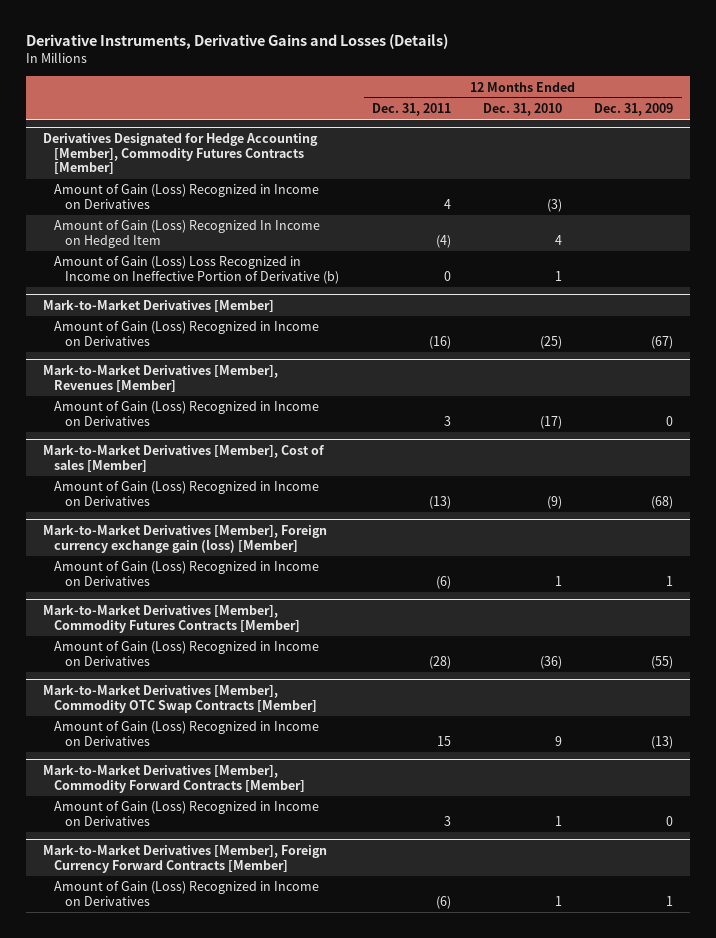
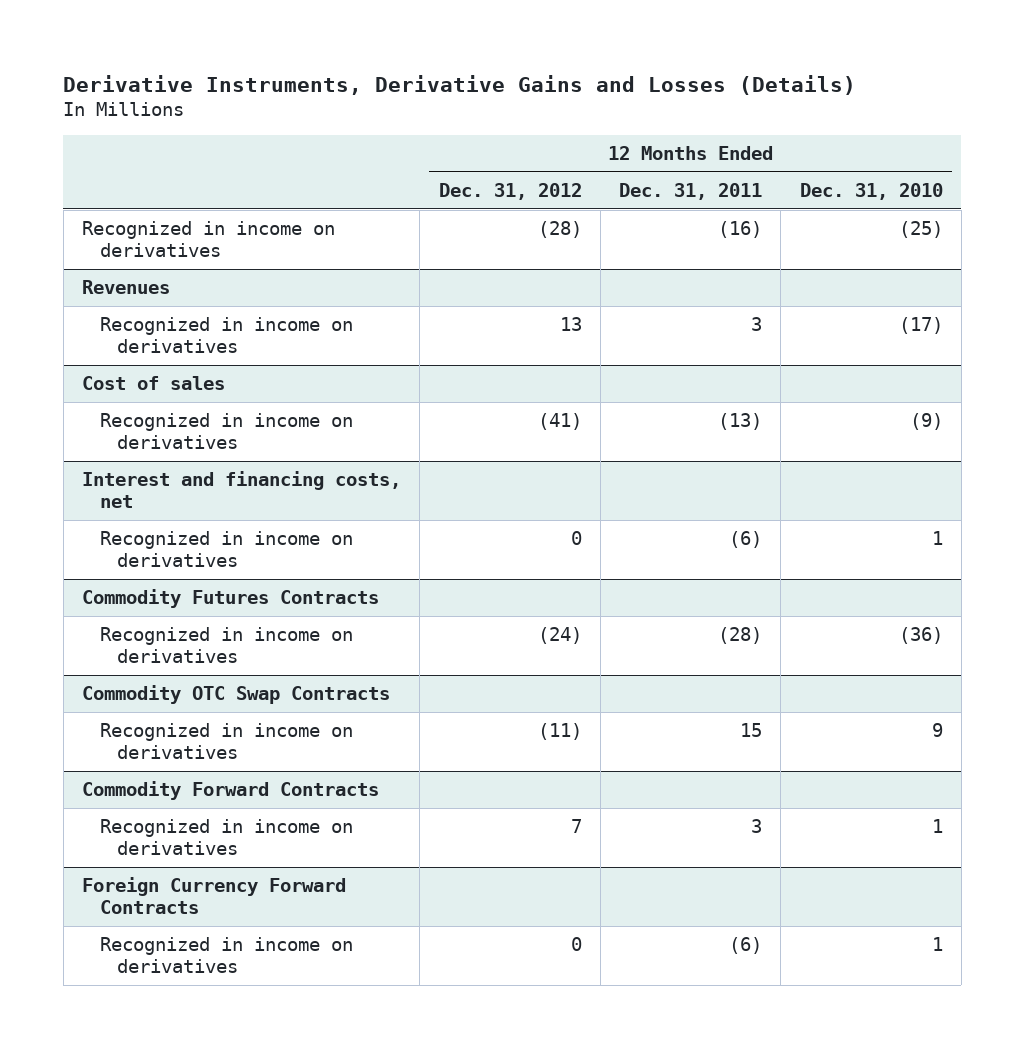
- | 12 Months Ended Dec. 31, 2011 | 12 Months Ended Dec. 31, 2010 | 12 Months Ended Dec. 31, 2009
+ | 12 Months Ended Dec. 31, 2012 | 12 Months Ended Dec. 31, 2011 | 12 Months Ended Dec. 31, 2010
- Derivatives Designated for Hedge Accounting [Member], Commodity Futures Contracts [Member]
- Amount of Gain (Loss) Recognized in Income on Derivatives | 4 | (3) |
- Amount of Gain (Loss) Recognized In Income on Hedged Item | (4) | 4 |
- Amount of Gain (Loss) Loss Recognized in Income on Ineffective Portion of Derivative (b) | 0 | 1 |
- Mark-to-Market Derivatives [Member]
- Amount of Gain (Loss) Recognized in Income on Derivatives | (16) | (25) | (67)
- Mark-to-Market Derivatives [Member], Revenues [Member]
- Amount of Gain (Loss) Recognized in Income on Derivatives | 3 | (17) | 0
- Mark-to-Market Derivatives [Member], Cost of sales [Member]
- Amount of Gain (Loss) Recognized in Income on Derivatives | (13) | (9) | (68)
- Mark-to-Market Derivatives [Member], Foreign currency exchange gain (loss) [Member]
- Amount of Gain (Loss) Recognized in Income on Derivatives | (6) | 1 | 1
- Mark-to-Market Derivatives [Member], Commodity Futures Contracts [Member]
- Amount of Gain (Loss) Recognized in Income on Derivatives | (28) | (36) | (55)
- Mark-to-Market Derivatives [Member], Commodity OTC Swap Contracts [Member]
- Amount of Gain (Loss) Recognized in Income on Derivatives | 15 | 9 | (13)
- Mark-to-Market Derivatives [Member], Commodity Forward Contracts [Member]
- Amount of Gain (Loss) Recognized in Income on Derivatives | 3 | 1 | 0
- Mark-to-Market Derivatives [Member], Foreign Currency Forward Contracts [Member]
- Amount of Gain (Loss) Recognized in Income on Derivatives | (6) | 1 | 1
+ Recognized in income on derivatives | (28) | (16) | (25)
+ Revenues
+ Recognized in income on derivatives | 13 | 3 | (17)
+ Cost of sales
+ Recognized in income on derivatives | (41) | (13) | (9)
+ Interest and financing costs, net
+ Recognized in income on derivatives | 0 | (6) | 1
+ Commodity Futures Contracts
+ Recognized in income on derivatives | (24) | (28) | (36)
+ Commodity OTC Swap Contracts
+ Recognized in income on derivatives | (11) | 15 | 9
+ Commodity Forward Contracts
+ Recognized in income on derivatives | 7 | 3 | 1
+ Foreign Currency Forward Contracts
+ Recognized in income on derivatives | 0 | (6) | 1

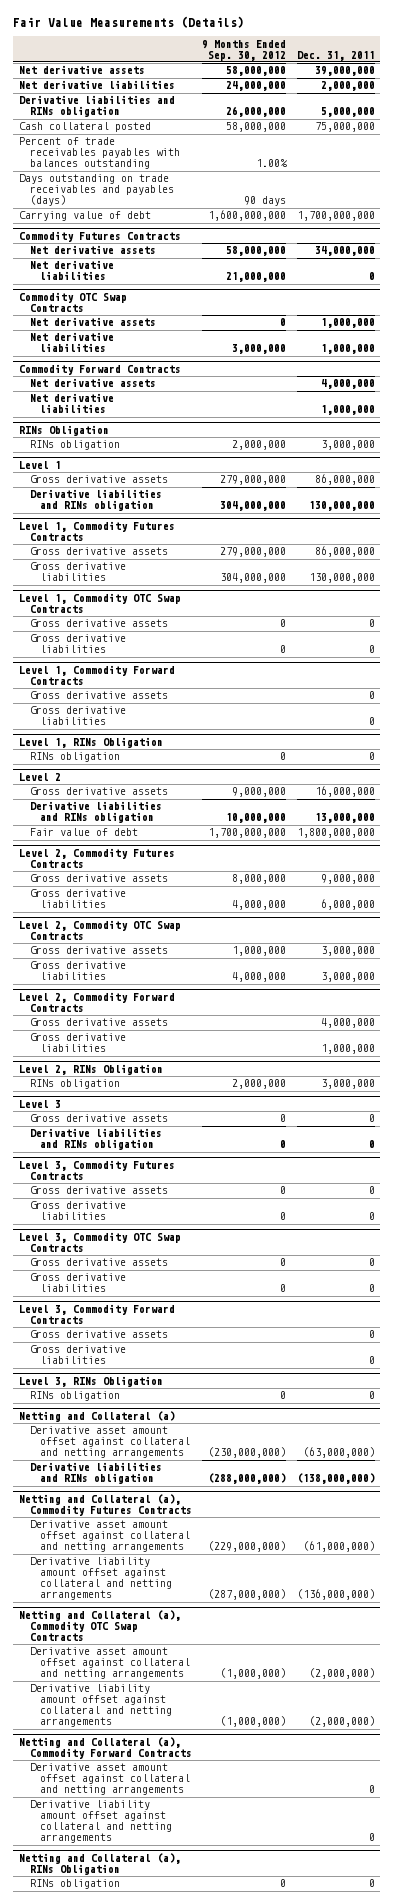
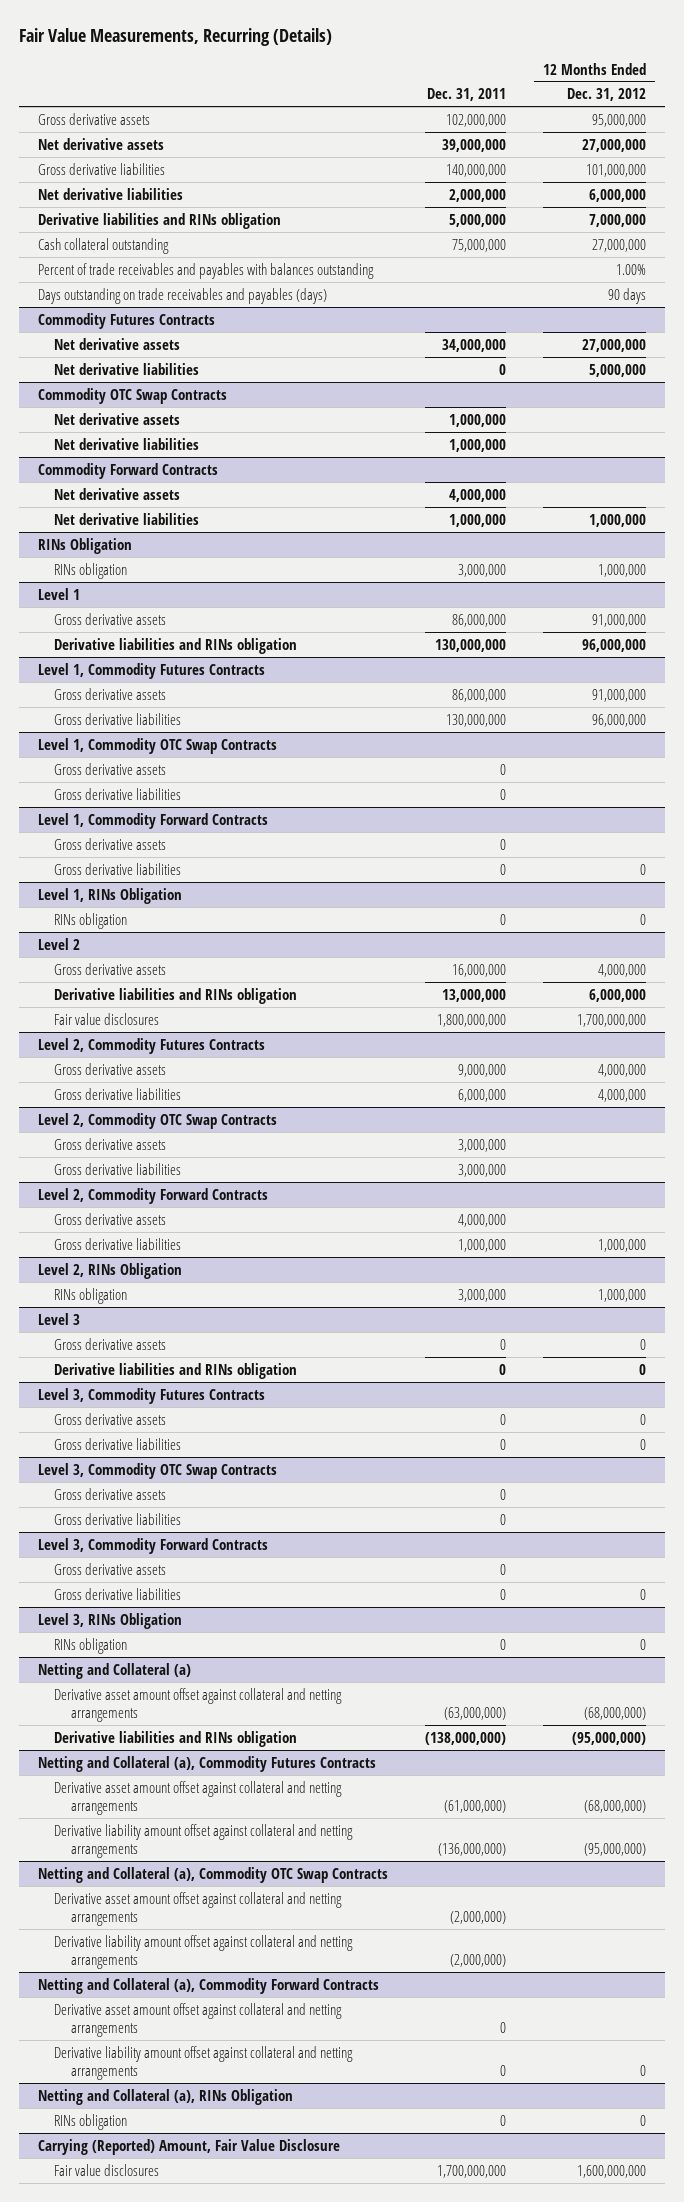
- Fair Value Measurements (Details)
+ Fair Value Measurements, Recurring (Details)
- | 9 Months Ended Sep. 30, 2012 | Dec. 31, 2011
+ | Dec. 31, 2011 | 12 Months Ended Dec. 31, 2012
+ Gross derivative assets | 102,000,000 | 95,000,000
+ Gross derivative liabilities | 140,000,000 | 101,000,000
- Cash collateral posted | 58,000,000 | 75,000,000
- Percent of trade receivables payables with balances outstanding | 1.00% |
+ Cash collateral outstanding | 75,000,000 | 27,000,000
+ Percent of trade receivables and payables with balances outstanding | | 1.00%
- Carrying value of debt | 1,600,000,000 | 1,700,000,000
@ Level 2
- Fair value of debt | 1,700,000,000 | 1,800,000,000
+ Fair value disclosures | 1,800,000,000 | 1,700,000,000
+ Carrying (Reported) Amount, Fair Value Disclosure
+ Fair value disclosures | 1,700,000,000 | 1,600,000,000

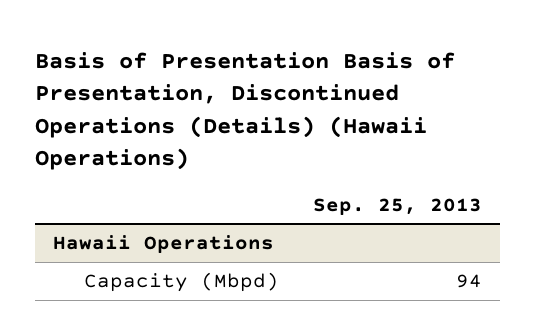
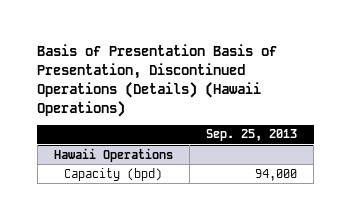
@ Hawaii Operations
- Capacity (Mbpd) | 94
+ Capacity (bpd) | 94,000

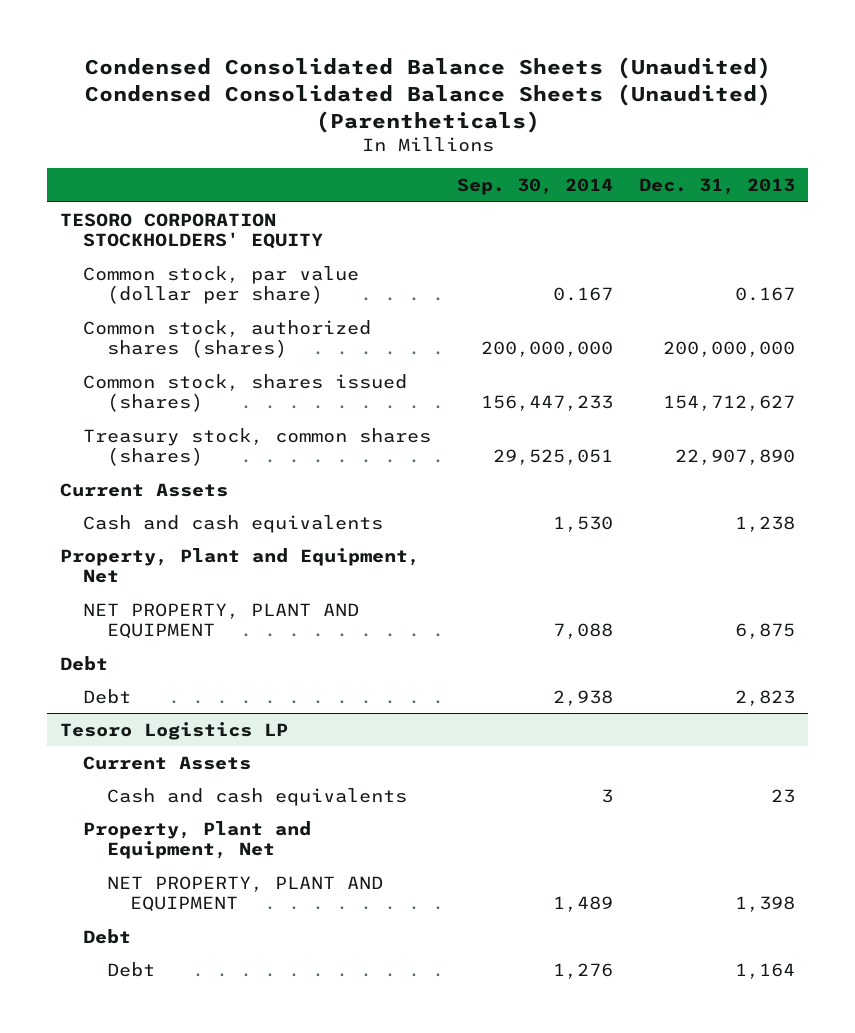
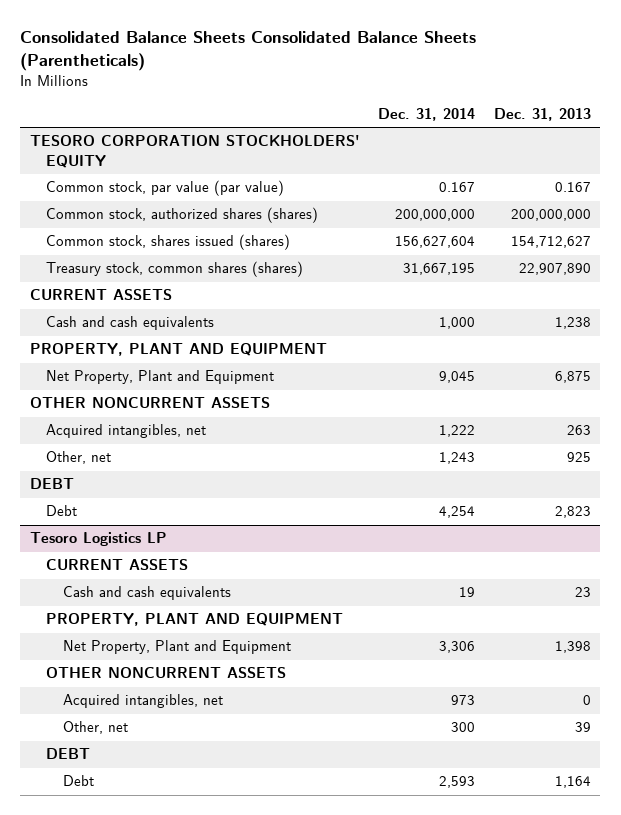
- Condensed Consolidated Balance Sheets (Unaudited) Condensed Consolidated Balance Sheets (Unaudited) (Parentheticals)
+ Consolidated Balance Sheets Consolidated Balance Sheets (Parentheticals)
- | Sep. 30, 2014 | Dec. 31, 2013
+ | Dec. 31, 2014 | Dec. 31, 2013
- Common stock, par value (dollar per share) | 0.167 | 0.167
+ Common stock, par value (par value) | 0.167 | 0.167
- Current Assets
+ CURRENT ASSETS
- Property, Plant and Equipment, Net
- NET PROPERTY, PLANT AND EQUIPMENT | 7,088 | 6,875
- Debt
+ PROPERTY, PLANT AND EQUIPMENT
+ Net Property, Plant and Equipment | 9,045 | 6,875
+ OTHER NONCURRENT ASSETS
+ Acquired intangibles, net | 1,222 | 263
+ Other, net | 1,243 | 925
+ DEBT
@ Tesoro Logistics LP
- Current Assets
+ CURRENT ASSETS
- Property, Plant and Equipment, Net
- NET PROPERTY, PLANT AND EQUIPMENT | 1,489 | 1,398
- Debt
+ PROPERTY, PLANT AND EQUIPMENT
+ Net Property, Plant and Equipment | 3,306 | 1,398
+ OTHER NONCURRENT ASSETS
+ Acquired intangibles, net | 973 | 0
+ Other, net | 300 | 39
+ DEBT

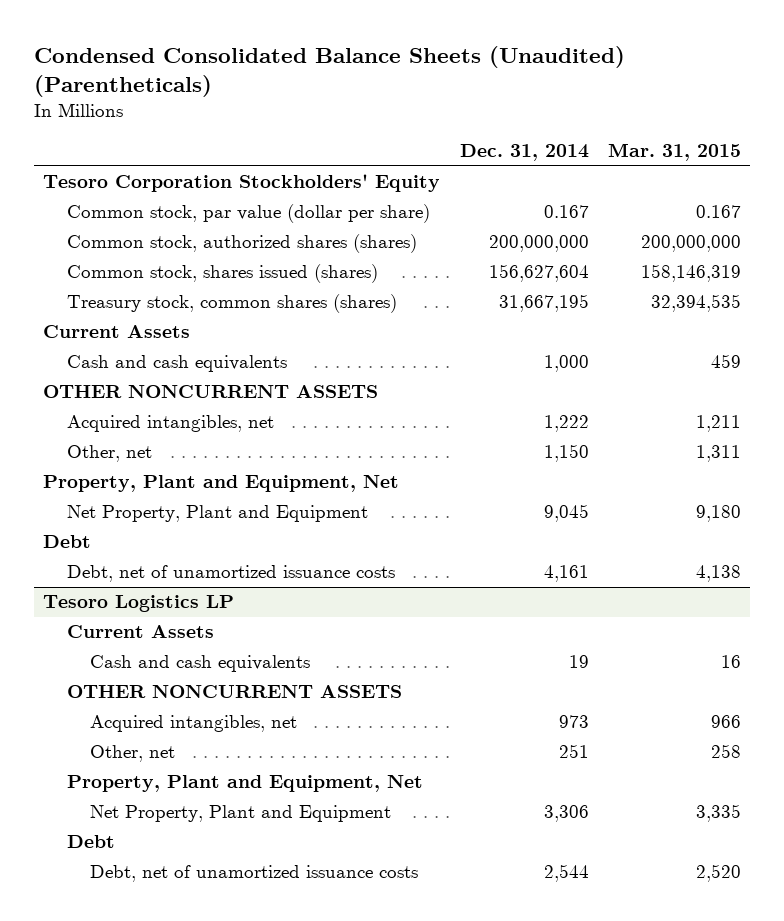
- Consolidated Balance Sheets Consolidated Balance Sheets (Parentheticals)
+ Condensed Consolidated Balance Sheets (Unaudited) (Parentheticals)
- | Dec. 31, 2014 | Dec. 31, 2013
+ | Dec. 31, 2014 | Mar. 31, 2015
- TESORO CORPORATION STOCKHOLDERS' EQUITY
- Common stock, par value (par value) | 0.167 | 0.167
+ Tesoro Corporation Stockholders' Equity
+ Common stock, par value (dollar per share) | 0.167 | 0.167
- CURRENT ASSETS
+ Current Assets
- PROPERTY, PLANT AND EQUIPMENT
- Other, net | 1,243 | 925
- DEBT
- Debt | 4,254 | 2,823
+ Other, net | 1,150 | 1,311
+ Property, Plant and Equipment, Net
moved down: Net Property, Plant and Equipment | 9,045 | 9,180
+ Debt
+ Debt, net of unamortized issuance costs | 4,161 | 4,138
@ Tesoro Logistics LP
- CURRENT ASSETS
+ Current Assets
- PROPERTY, PLANT AND EQUIPMENT
- Other, net | 300 | 39
- DEBT
- Debt | 2,593 | 1,164
+ Other, net | 251 | 258
+ Property, Plant and Equipment, Net
moved down: Net Property, Plant and Equipment | 3,306 | 3,335
+ Debt
+ Debt, net of unamortized issuance costs | 2,544 | 2,520

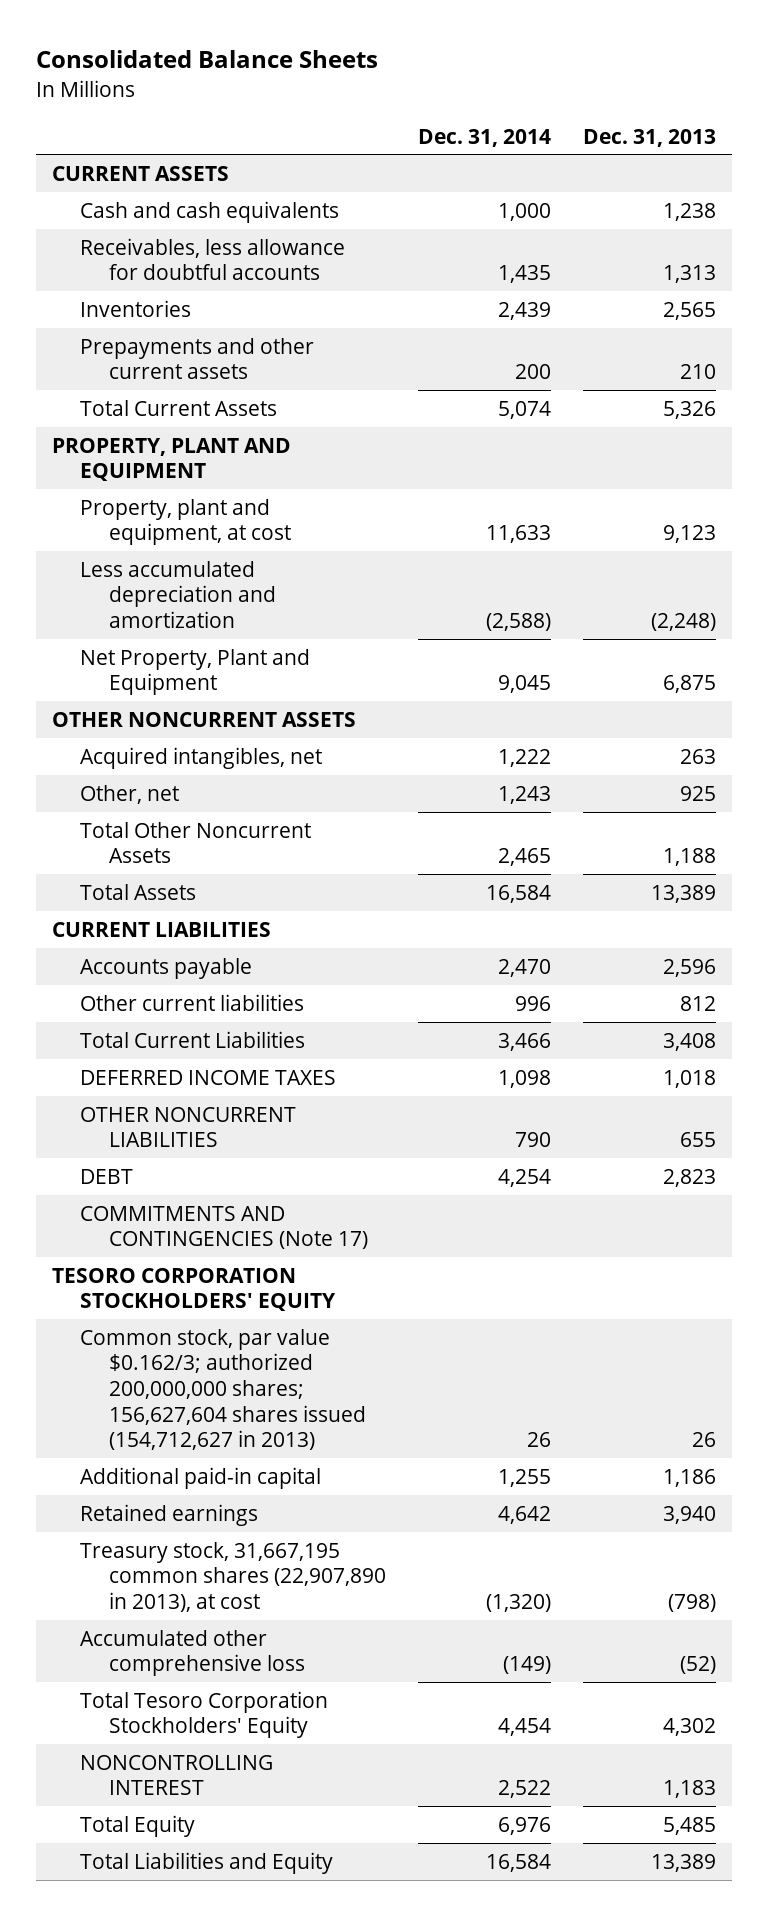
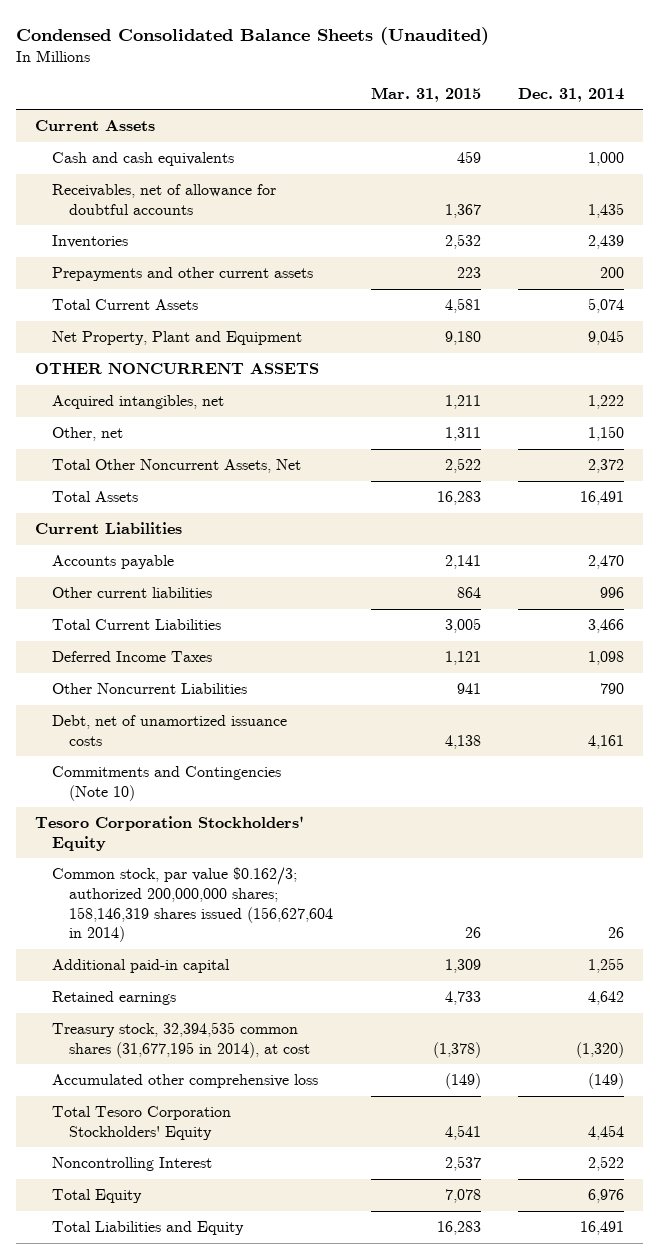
- Consolidated Balance Sheets
+ Condensed Consolidated Balance Sheets (Unaudited)
- | Dec. 31, 2014 | Dec. 31, 2013
+ | Mar. 31, 2015 | Dec. 31, 2014
- CURRENT ASSETS
+ Current Assets
- Receivables, less allowance for doubtful accounts | 1,435 | 1,313
+ Receivables, net of allowance for doubtful accounts | 1,367 | 1,435
- PROPERTY, PLANT AND EQUIPMENT
- Property, plant and equipment, at cost | 11,633 | 9,123
- Less accumulated depreciation and amortization | (2,588) | (2,248)
- Other, net | 1,243 | 925
- Total Other Noncurrent Assets | 2,465 | 1,188
- Total Assets | 16,584 | 13,389
- CURRENT LIABILITIES
+ Other, net | 1,311 | 1,150
+ Total Other Noncurrent Assets, Net | 2,522 | 2,372
+ Total Assets | 16,283 | 16,491
+ Current Liabilities
- DEFERRED INCOME TAXES | 1,098 | 1,018
- OTHER NONCURRENT LIABILITIES | 790 | 655
- DEBT | 4,254 | 2,823
- COMMITMENTS AND CONTINGENCIES (Note 17)
- TESORO CORPORATION STOCKHOLDERS' EQUITY
- Common stock, par value $0.162/3; authorized 200,000,000 shares; 156,627,604 shares issued (154,712,627 in 2013) | 26 | 26
+ Deferred Income Taxes | 1,121 | 1,098
+ Other Noncurrent Liabilities | 941 | 790
+ Debt, net of unamortized issuance costs | 4,138 | 4,161
+ Commitments and Contingencies (Note 10)
+ Tesoro Corporation Stockholders' Equity
+ Common stock, par value $0.162/3; authorized 200,000,000 shares; 158,146,319 shares issued (156,627,604 in 2014) | 26 | 26
- Treasury stock, 31,667,195 common shares (22,907,890 in 2013), at cost | (1,320) | (798)
+ Treasury stock, 32,394,535 common shares (31,677,195 in 2014), at cost | (1,378) | (1,320)
- NONCONTROLLING INTEREST | 2,522 | 1,183
+ Noncontrolling Interest | 2,537 | 2,522
- Total Liabilities and Equity | 16,584 | 13,389
+ Total Liabilities and Equity | 16,283 | 16,491

